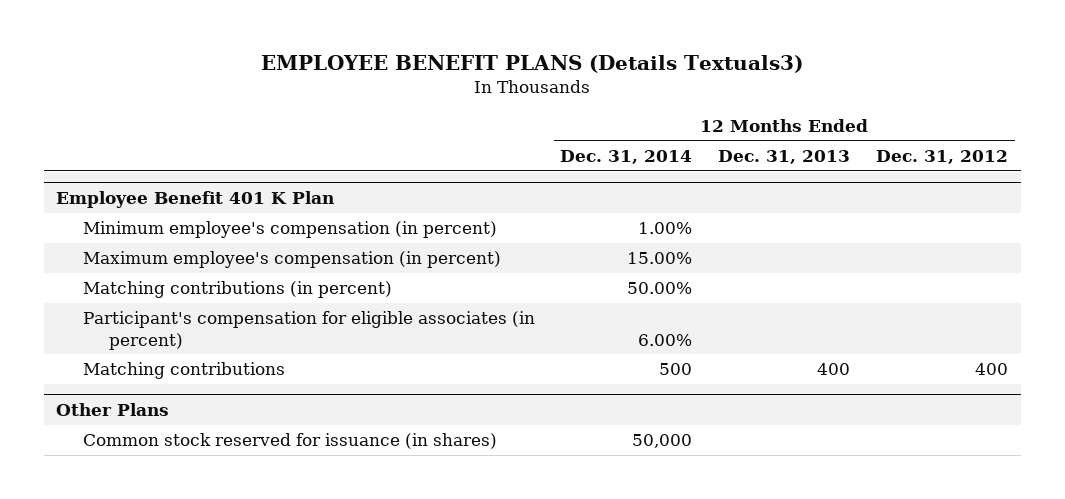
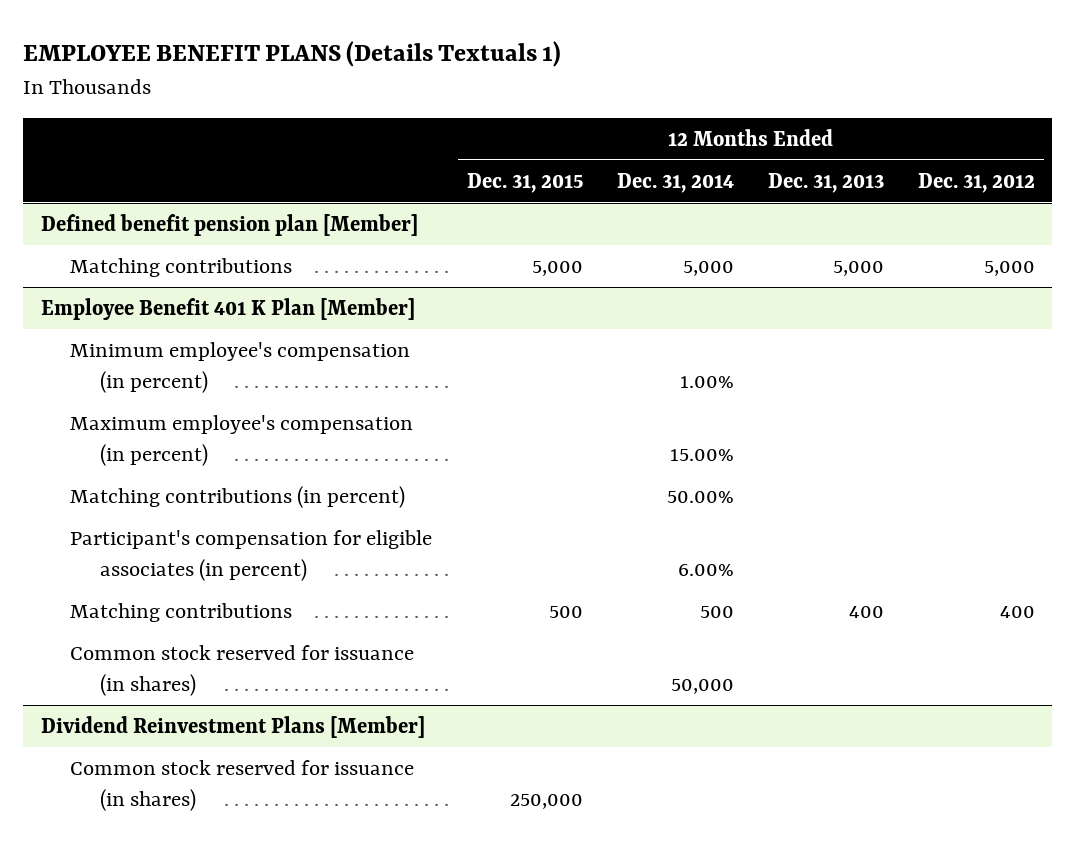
- EMPLOYEE BENEFIT PLANS (Details Textuals3)
+ EMPLOYEE BENEFIT PLANS (Details Textuals 1)
- | 12 Months Ended Dec. 31, 2014 | 12 Months Ended Dec. 31, 2013 | 12 Months Ended Dec. 31, 2012
+ | 12 Months Ended Dec. 31, 2015 | 12 Months Ended Dec. 31, 2014 | 12 Months Ended Dec. 31, 2013 | 12 Months Ended Dec. 31, 2012
- Employee Benefit 401 K Plan
+ Defined benefit pension plan [Member]
+ Matching contributions | 5,000 | 5,000 | 5,000 | 5,000
+ Employee Benefit 401 K Plan [Member]
- Other Plans
+ Dividend Reinvestment Plans [Member]
+ Common stock reserved for issuance (in shares) | 250,000 | | |

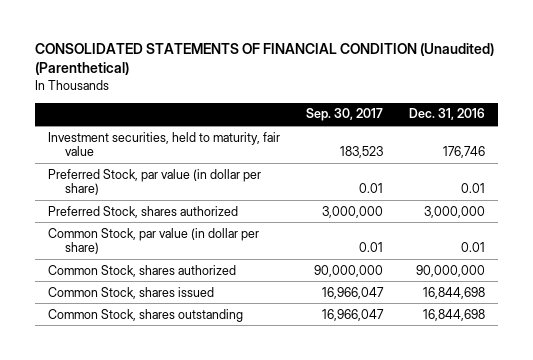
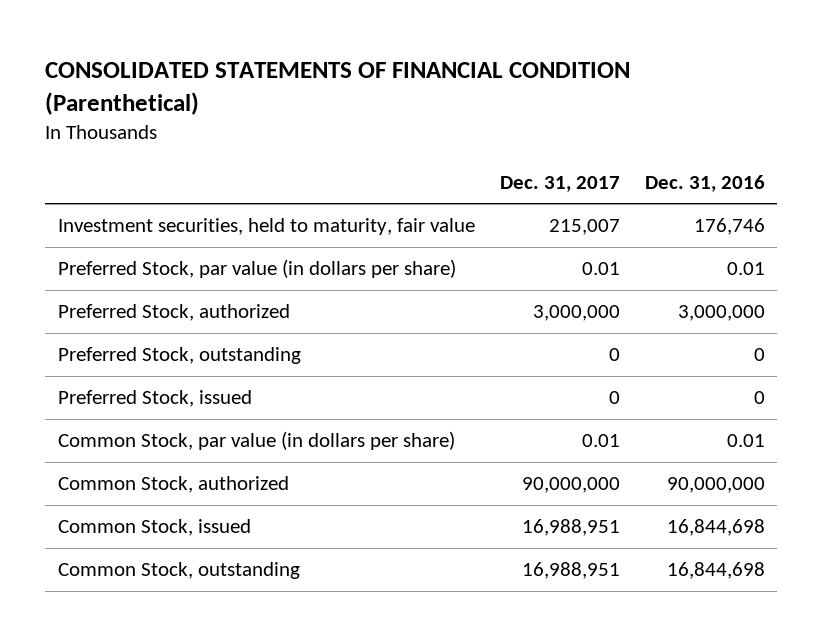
- CONSOLIDATED STATEMENTS OF FINANCIAL CONDITION (Unaudited) (Parenthetical)
+ CONSOLIDATED STATEMENTS OF FINANCIAL CONDITION (Parenthetical)
- | Sep. 30, 2017 | Dec. 31, 2016
+ | Dec. 31, 2017 | Dec. 31, 2016
- Preferred Stock, par value (in dollar per share) | 0.01 | 0.01
- Preferred Stock, shares authorized | 3,000,000 | 3,000,000
- Common Stock, par value (in dollar per share) | 0.01 | 0.01
- Common Stock, shares authorized | 90,000,000 | 90,000,000
- Common Stock, shares issued | 16,966,047 | 16,844,698
- Common Stock, shares outstanding | 16,966,047 | 16,844,698
+ Preferred Stock, par value (in dollars per share) | 0.01 | 0.01
+ Preferred Stock, authorized | 3,000,000 | 3,000,000
+ Preferred Stock, outstanding | 0 | 0
+ Preferred Stock, issued | 0 | 0
+ Common Stock, par value (in dollars per share) | 0.01 | 0.01
+ Common Stock, authorized | 90,000,000 | 90,000,000
+ Common Stock, issued | 16,988,951 | 16,844,698
+ Common Stock, outstanding | 16,988,951 | 16,844,698

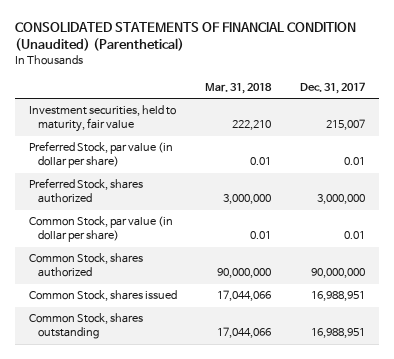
- CONSOLIDATED STATEMENTS OF FINANCIAL CONDITION (Parenthetical)
+ CONSOLIDATED STATEMENTS OF FINANCIAL CONDITION (Unaudited) (Parenthetical)
- | Dec. 31, 2017 | Dec. 31, 2016
+ | Mar. 31, 2018 | Dec. 31, 2017
- Preferred Stock, par value (in dollars per share) | 0.01 | 0.01
- Preferred Stock, authorized | 3,000,000 | 3,000,000
- Preferred Stock, outstanding | 0 | 0
- Preferred Stock, issued | 0 | 0
- Common Stock, par value (in dollars per share) | 0.01 | 0.01
- Common Stock, authorized | 90,000,000 | 90,000,000
- Common Stock, issued | 16,988,951 | 16,844,698
- Common Stock, outstanding | 16,988,951 | 16,844,698
+ Preferred Stock, par value (in dollar per share) | 0.01 | 0.01
+ Preferred Stock, shares authorized | 3,000,000 | 3,000,000
+ Common Stock, par value (in dollar per share) | 0.01 | 0.01
+ Common Stock, shares authorized | 90,000,000 | 90,000,000
+ Common Stock, shares issued | 17,044,066 | 16,988,951
+ Common Stock, shares outstanding | 17,044,066 | 16,988,951

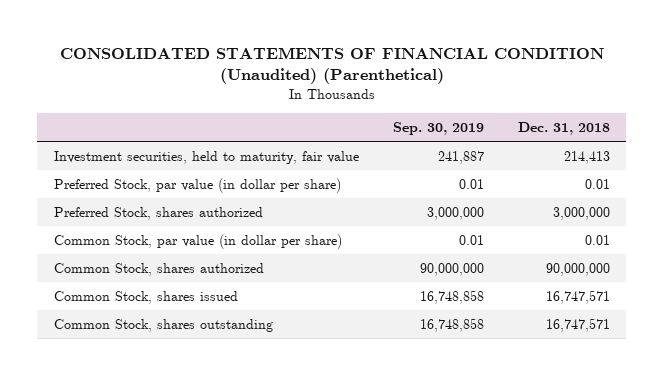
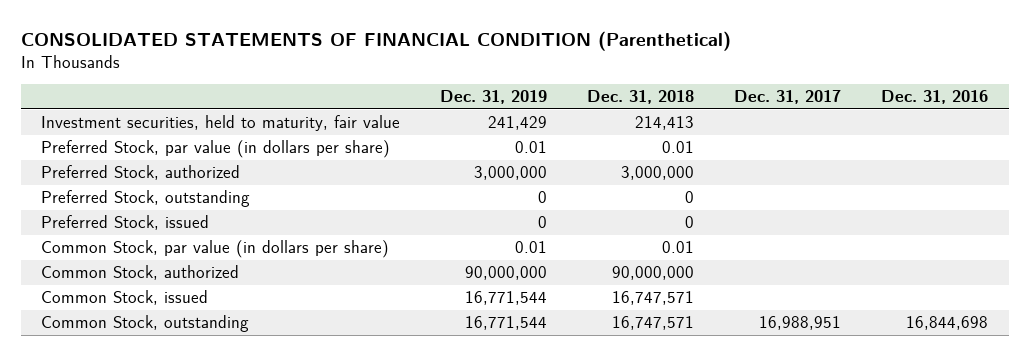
- CONSOLIDATED STATEMENTS OF FINANCIAL CONDITION (Unaudited) (Parenthetical)
+ CONSOLIDATED STATEMENTS OF FINANCIAL CONDITION (Parenthetical)
- | Sep. 30, 2019 | Dec. 31, 2018
+ | Dec. 31, 2019 | Dec. 31, 2018 | Dec. 31, 2017 | Dec. 31, 2016
- Preferred Stock, par value (in dollar per share) | 0.01 | 0.01
- Preferred Stock, shares authorized | 3,000,000 | 3,000,000
- Common Stock, par value (in dollar per share) | 0.01 | 0.01
- Common Stock, shares authorized | 90,000,000 | 90,000,000
- Common Stock, shares issued | 16,748,858 | 16,747,571
- Common Stock, shares outstanding | 16,748,858 | 16,747,571
+ Preferred Stock, par value (in dollars per share) | 0.01 | 0.01 | |
+ Preferred Stock, authorized | 3,000,000 | 3,000,000 | |
+ Preferred Stock, outstanding | 0 | 0 | |
+ Preferred Stock, issued | 0 | 0 | |
+ Common Stock, par value (in dollars per share) | 0.01 | 0.01 | |
+ Common Stock, authorized | 90,000,000 | 90,000,000 | |
+ Common Stock, issued | 16,771,544 | 16,747,571 | |
+ Common Stock, outstanding | 16,771,544 | 16,747,571 | 16,988,951 | 16,844,698

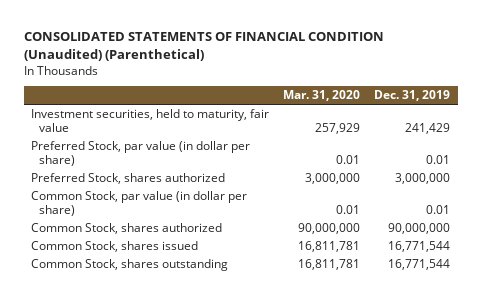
- CONSOLIDATED STATEMENTS OF FINANCIAL CONDITION (Parenthetical)
+ CONSOLIDATED STATEMENTS OF FINANCIAL CONDITION (Unaudited) (Parenthetical)
- | Dec. 31, 2019 | Dec. 31, 2018 | Dec. 31, 2017 | Dec. 31, 2016
+ | Mar. 31, 2020 | Dec. 31, 2019
- Preferred Stock, par value (in dollars per share) | 0.01 | 0.01 | |
- Preferred Stock, authorized | 3,000,000 | 3,000,000 | |
- Preferred Stock, outstanding | 0 | 0 | |
- Preferred Stock, issued | 0 | 0 | |
- Common Stock, par value (in dollars per share) | 0.01 | 0.01 | |
- Common Stock, authorized | 90,000,000 | 90,000,000 | |
- Common Stock, issued | 16,771,544 | 16,747,571 | |
- Common Stock, outstanding | 16,771,544 | 16,747,571 | 16,988,951 | 16,844,698
+ Preferred Stock, par value (in dollar per share) | 0.01 | 0.01
+ Preferred Stock, shares authorized | 3,000,000 | 3,000,000
+ Common Stock, par value (in dollar per share) | 0.01 | 0.01
+ Common Stock, shares authorized | 90,000,000 | 90,000,000
+ Common Stock, shares issued | 16,811,781 | 16,771,544
+ Common Stock, shares outstanding | 16,811,781 | 16,771,544

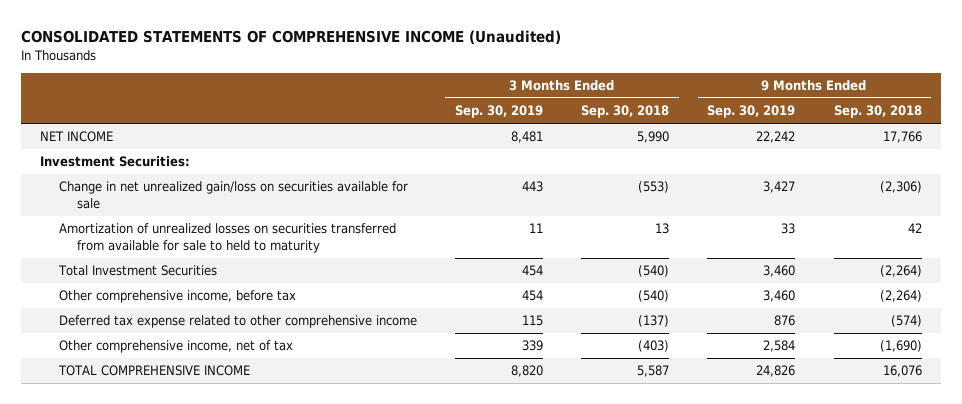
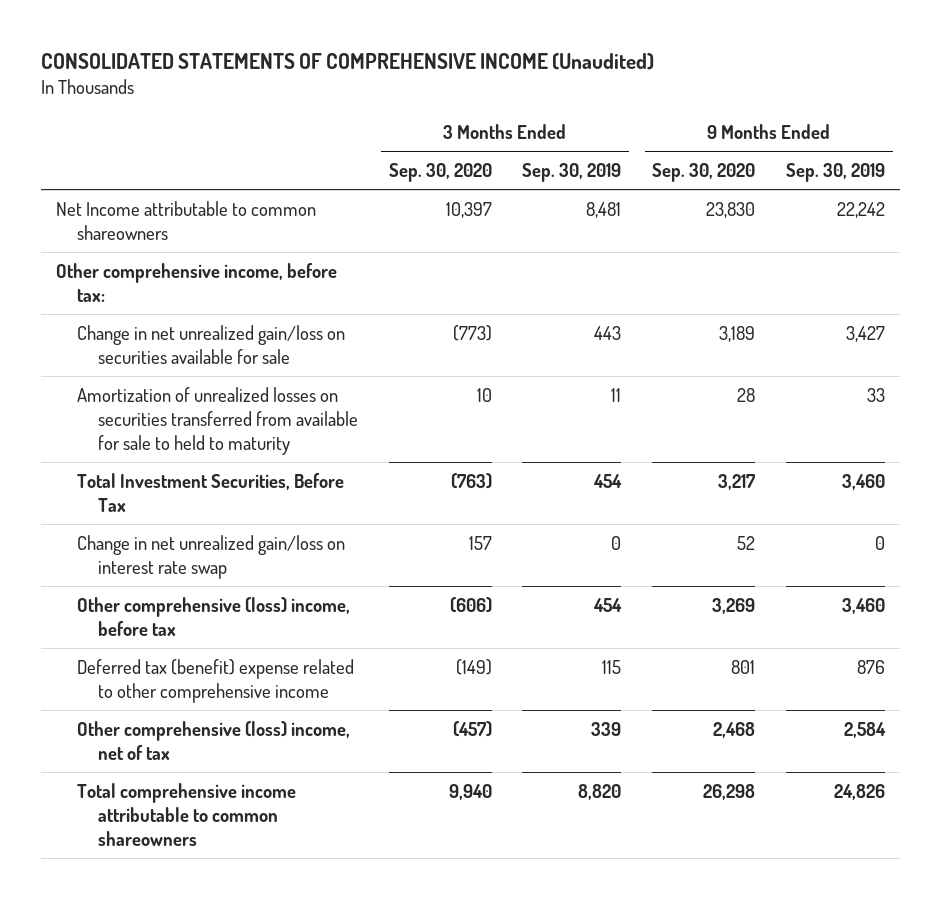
- | 3 Months Ended Sep. 30, 2019 | 3 Months Ended Sep. 30, 2018 | 9 Months Ended Sep. 30, 2019 | 9 Months Ended Sep. 30, 2018
+ | 3 Months Ended Sep. 30, 2020 | 3 Months Ended Sep. 30, 2019 | 9 Months Ended Sep. 30, 2020 | 9 Months Ended Sep. 30, 2019
- NET INCOME | 8,481 | 5,990 | 22,242 | 17,766
- Investment Securities:
+ Net Income attributable to common shareowners | 10,397 | 8,481 | 23,830 | 22,242
+ Other comprehensive income, before tax:
- Total Investment Securities | 454 | (540) | 3,460 | (2,264)
- Other comprehensive income, before tax | 454 | (540) | 3,460 | (2,264)
- Deferred tax expense related to other comprehensive income | 115 | (137) | 876 | (574)
- Other comprehensive income, net of tax | 339 | (403) | 2,584 | (1,690)
- TOTAL COMPREHENSIVE INCOME | 8,820 | 5,587 | 24,826 | 16,076
+ Total Investment Securities, Before Tax | (763) | 454 | 3,217 | 3,460
+ Change in net unrealized gain/loss on interest rate swap | 157 | 0 | 52 | 0
+ Other comprehensive (loss) income, before tax | (606) | 454 | 3,269 | 3,460
+ Deferred tax (benefit) expense related to other comprehensive income | (149) | 115 | 801 | 876
+ Other comprehensive (loss) income, net of tax | (457) | 339 | 2,468 | 2,584
+ Total comprehensive income attributable to common shareowners | 9,940 | 8,820 | 26,298 | 24,826

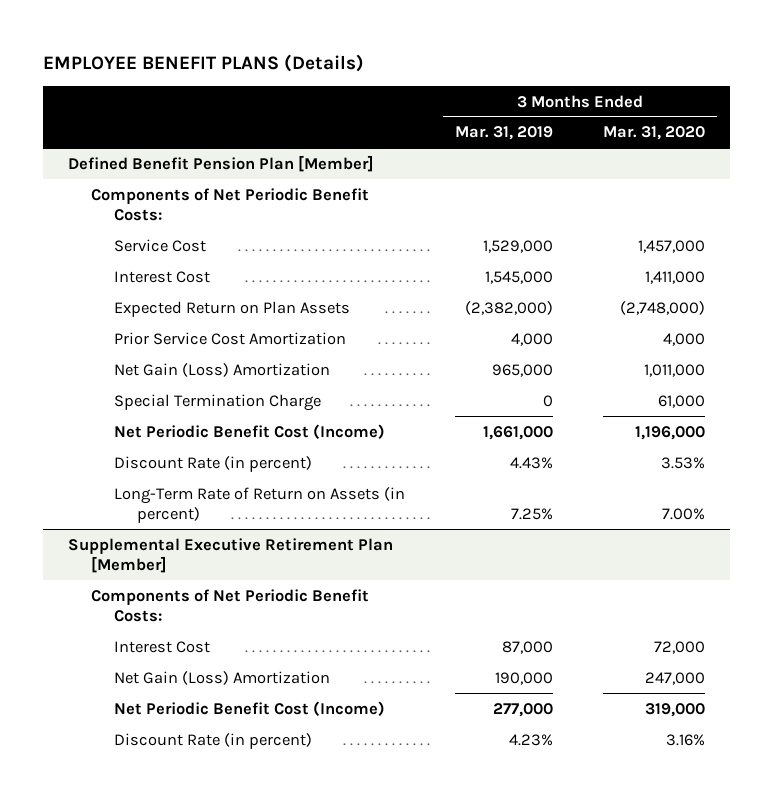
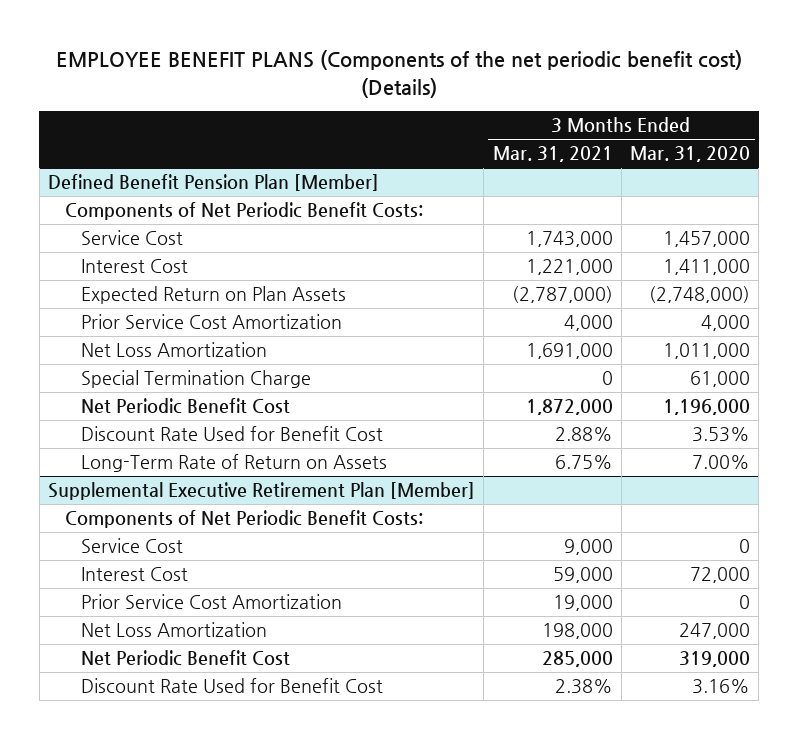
- EMPLOYEE BENEFIT PLANS (Details)
+ EMPLOYEE BENEFIT PLANS (Components of the net periodic benefit cost) (Details)
- | 3 Months Ended Mar. 31, 2019 | 3 Months Ended Mar. 31, 2020
+ | 3 Months Ended Mar. 31, 2021 | 3 Months Ended Mar. 31, 2020
@ Defined Benefit Pension Plan [Member]
- Net Gain (Loss) Amortization | 965,000 | 1,011,000
+ Net Loss Amortization | 1,691,000 | 1,011,000
- Net Periodic Benefit Cost (Income) | 1,661,000 | 1,196,000
- Discount Rate (in percent) | 4.43% | 3.53%
- Long-Term Rate of Return on Assets (in percent) | 7.25% | 7.00%
+ Net Periodic Benefit Cost | 1,872,000 | 1,196,000
+ Discount Rate Used for Benefit Cost | 2.88% | 3.53%
+ Long-Term Rate of Return on Assets | 6.75% | 7.00%
@ Supplemental Executive Retirement Plan [Member]
+ Service Cost | 9,000 | 0
- Net Gain (Loss) Amortization | 190,000 | 247,000
- Net Periodic Benefit Cost (Income) | 277,000 | 319,000
- Discount Rate (in percent) | 4.23% | 3.16%
+ Prior Service Cost Amortization | 19,000 | 0
+ Net Loss Amortization | 198,000 | 247,000
+ Net Periodic Benefit Cost | 285,000 | 319,000
+ Discount Rate Used for Benefit Cost | 2.38% | 3.16%

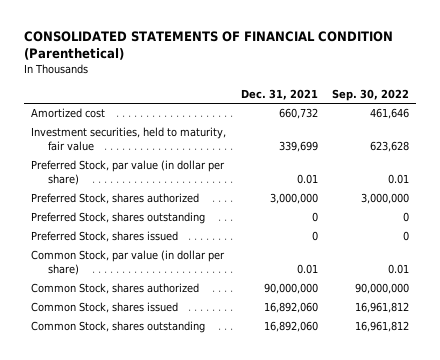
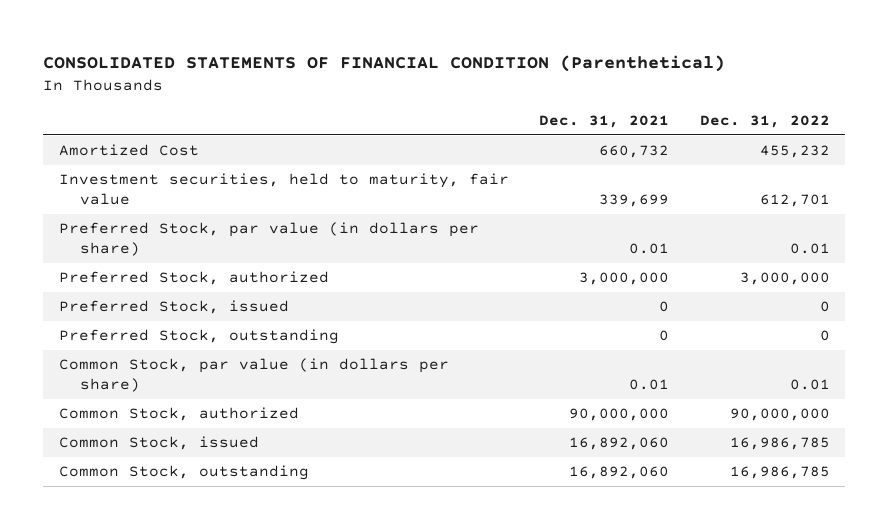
- | Dec. 31, 2021 | Sep. 30, 2022
+ | Dec. 31, 2021 | Dec. 31, 2022
- Amortized cost | 660,732 | 461,646
+ Amortized Cost | 660,732 | 455,232
- Preferred Stock, par value (in dollar per share) | 0.01 | 0.01
- Preferred Stock, shares authorized | 3,000,000 | 3,000,000
- Preferred Stock, shares outstanding | 0 | 0
- Preferred Stock, shares issued | 0 | 0
- Common Stock, par value (in dollar per share) | 0.01 | 0.01
- Common Stock, shares authorized | 90,000,000 | 90,000,000
- Common Stock, shares issued | 16,892,060 | 16,961,812
- Common Stock, shares outstanding | 16,892,060 | 16,961,812
+ Preferred Stock, par value (in dollars per share) | 0.01 | 0.01
+ Preferred Stock, authorized | 3,000,000 | 3,000,000
+ Preferred Stock, issued | 0 | 0
+ Preferred Stock, outstanding | 0 | 0
+ Common Stock, par value (in dollars per share) | 0.01 | 0.01
+ Common Stock, authorized | 90,000,000 | 90,000,000
+ Common Stock, issued | 16,892,060 | 16,986,785
+ Common Stock, outstanding | 16,892,060 | 16,986,785

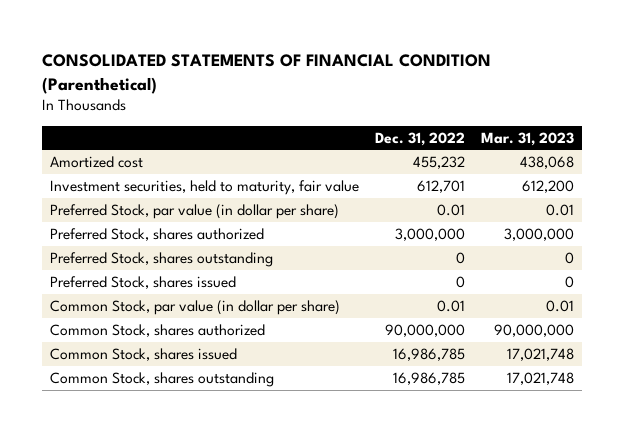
- | Dec. 31, 2021 | Dec. 31, 2022
+ | Dec. 31, 2022 | Mar. 31, 2023
- Amortized Cost | 660,732 | 455,232
+ Amortized cost | 455,232 | 438,068
- Preferred Stock, par value (in dollars per share) | 0.01 | 0.01
- Preferred Stock, authorized | 3,000,000 | 3,000,000
- Preferred Stock, issued | 0 | 0
- Preferred Stock, outstanding | 0 | 0
- Common Stock, par value (in dollars per share) | 0.01 | 0.01
- Common Stock, authorized | 90,000,000 | 90,000,000
- Common Stock, issued | 16,892,060 | 16,986,785
- Common Stock, outstanding | 16,892,060 | 16,986,785
+ Preferred Stock, par value (in dollar per share) | 0.01 | 0.01
+ Preferred Stock, shares authorized | 3,000,000 | 3,000,000
+ Preferred Stock, shares outstanding | 0 | 0
+ Preferred Stock, shares issued | 0 | 0
+ Common Stock, par value (in dollar per share) | 0.01 | 0.01
+ Common Stock, shares authorized | 90,000,000 | 90,000,000
+ Common Stock, shares issued | 16,986,785 | 17,021,748
+ Common Stock, shares outstanding | 16,986,785 | 17,021,748

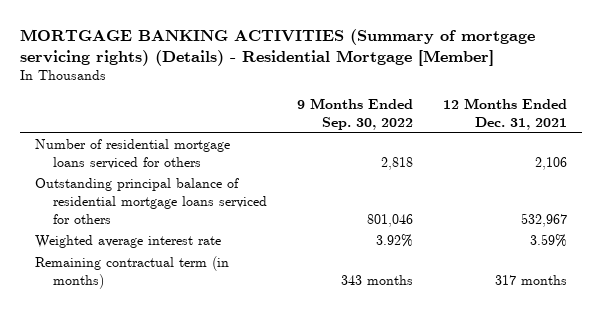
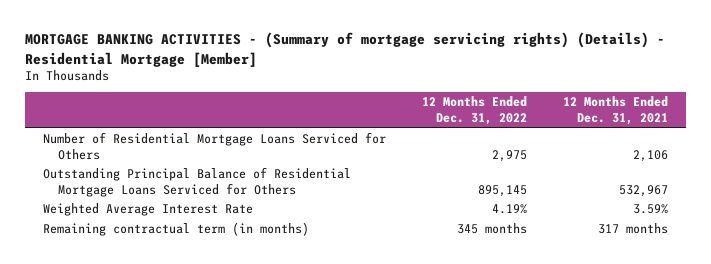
- MORTGAGE BANKING ACTIVITIES (Summary of mortgage servicing rights) (Details) - Residential Mortgage [Member]
+ MORTGAGE BANKING ACTIVITIES - (Summary of mortgage servicing rights) (Details) - Residential Mortgage [Member]
- | 9 Months Ended Sep. 30, 2022 | 12 Months Ended Dec. 31, 2021
+ | 12 Months Ended Dec. 31, 2022 | 12 Months Ended Dec. 31, 2021
- Number of residential mortgage loans serviced for others | 2,818 | 2,106
- Outstanding principal balance of residential mortgage loans serviced for others | 801,046 | 532,967
- Weighted average interest rate | 3.92% | 3.59%
+ Number of Residential Mortgage Loans Serviced for Others | 2,975 | 2,106
+ Outstanding Principal Balance of Residential Mortgage Loans Serviced for Others | 895,145 | 532,967
+ Weighted Average Interest Rate | 4.19% | 3.59%

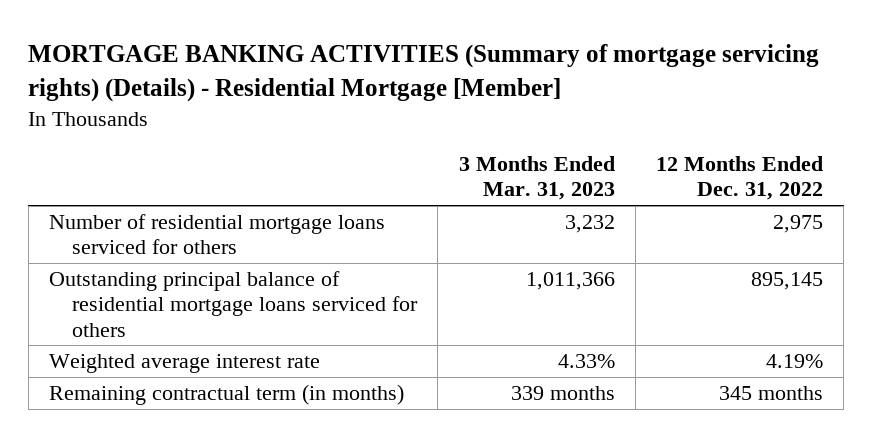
- MORTGAGE BANKING ACTIVITIES - (Summary of mortgage servicing rights) (Details) - Residential Mortgage [Member]
+ MORTGAGE BANKING ACTIVITIES (Summary of mortgage servicing rights) (Details) - Residential Mortgage [Member]
- | 12 Months Ended Dec. 31, 2022 | 12 Months Ended Dec. 31, 2021
+ | 3 Months Ended Mar. 31, 2023 | 12 Months Ended Dec. 31, 2022
- Number of Residential Mortgage Loans Serviced for Others | 2,975 | 2,106
- Outstanding Principal Balance of Residential Mortgage Loans Serviced for Others | 895,145 | 532,967
- Weighted Average Interest Rate | 4.19% | 3.59%
+ Number of residential mortgage loans serviced for others | 3,232 | 2,975
+ Outstanding principal balance of residential mortgage loans serviced for others | 1,011,366 | 895,145
+ Weighted average interest rate | 4.33% | 4.19%

